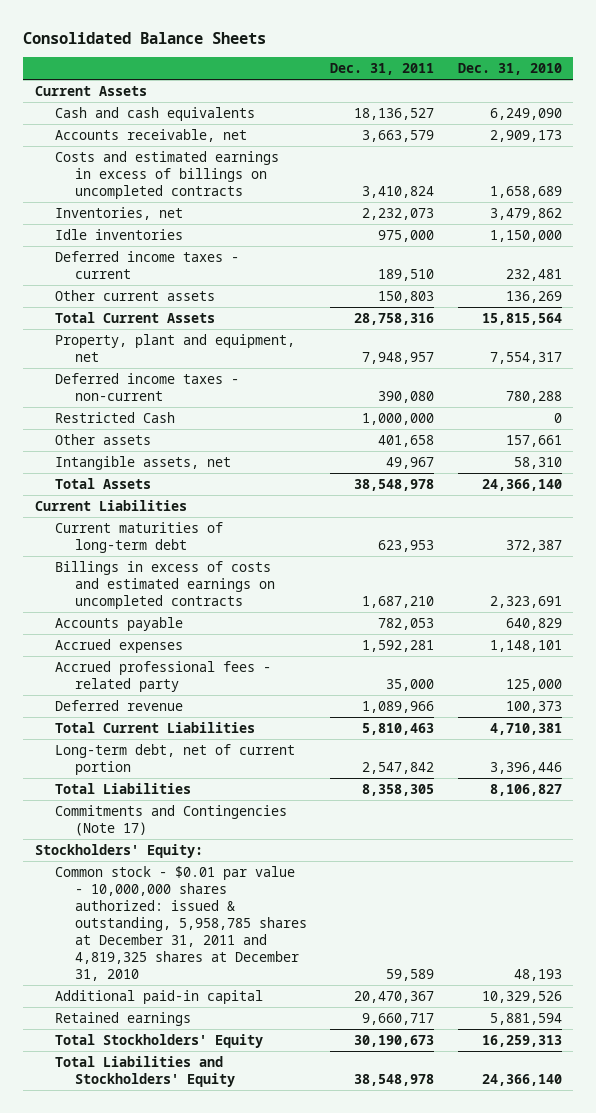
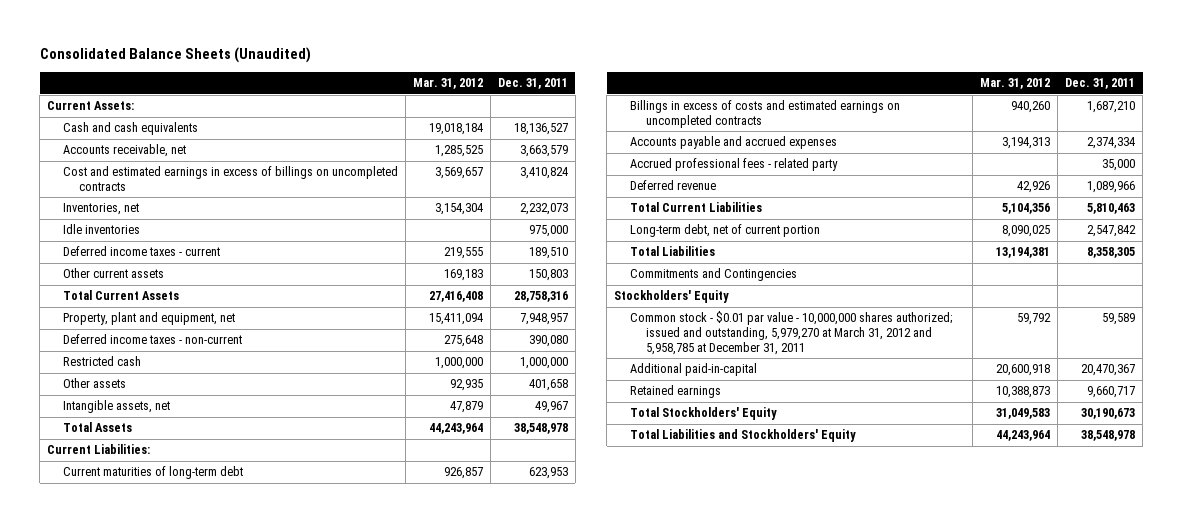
- Consolidated Balance Sheets
+ Consolidated Balance Sheets (Unaudited)
- | Dec. 31, 2011 | Dec. 31, 2010
+ | Mar. 31, 2012 | Dec. 31, 2011
- Current Assets
+ Current Assets:
- Costs and estimated earnings in excess of billings on uncompleted contracts | 3,410,824 | 1,658,689
+ Cost and estimated earnings in excess of billings on uncompleted contracts | 3,569,657 | 3,410,824
- Restricted Cash | 1,000,000 | 0
+ Restricted cash | 1,000,000 | 1,000,000
- Current Liabilities
+ Current Liabilities:
- Accounts payable | 782,053 | 640,829
- Accrued expenses | 1,592,281 | 1,148,101
+ Accounts payable and accrued expenses | 3,194,313 | 2,374,334
- Commitments and Contingencies (Note 17)
- Stockholders' Equity:
- Common stock - $0.01 par value - 10,000,000 shares authorized: issued & outstanding, 5,958,785 shares at December 31, 2011 and 4,819,325 shares at December 31, 2010 | 59,589 | 48,193
- Additional paid-in capital | 20,470,367 | 10,329,526
+ Commitments and Contingencies
+ Stockholders' Equity
+ Common stock - $0.01 par value - 10,000,000 shares authorized; issued and outstanding, 5,979,270 at March 31, 2012 and 5,958,785 at December 31, 2011 | 59,792 | 59,589
+ Additional paid-in-capital | 20,600,918 | 20,470,367

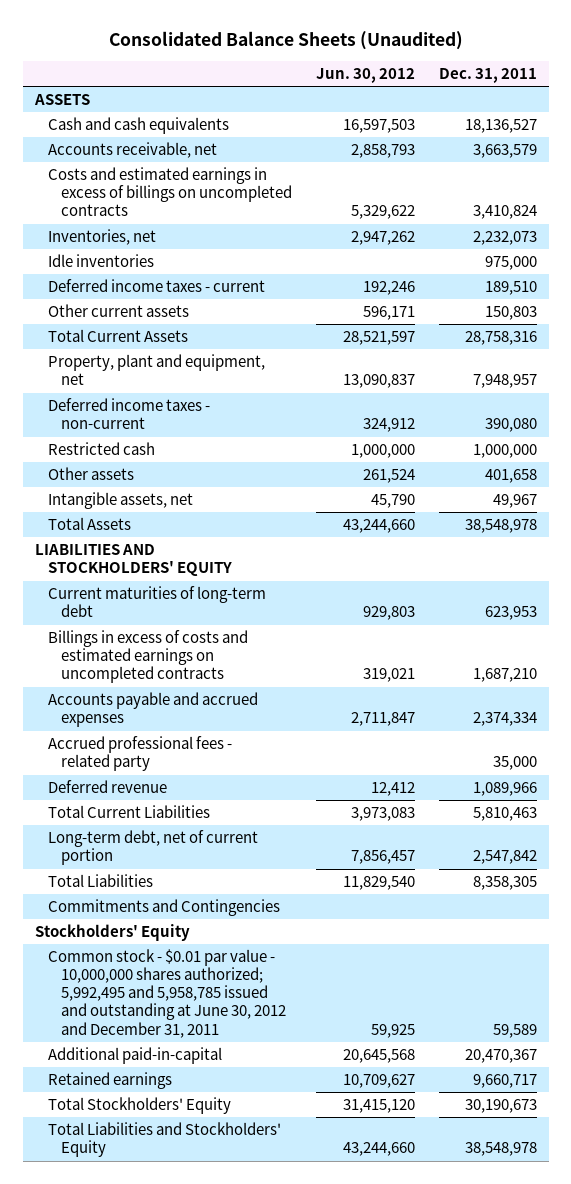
- | Mar. 31, 2012 | Dec. 31, 2011
+ | Jun. 30, 2012 | Dec. 31, 2011
- Current Assets:
+ ASSETS
- Cost and estimated earnings in excess of billings on uncompleted contracts | 3,569,657 | 3,410,824
+ Costs and estimated earnings in excess of billings on uncompleted contracts | 5,329,622 | 3,410,824
- Current Liabilities:
+ LIABILITIES AND STOCKHOLDERS' EQUITY
- Common stock - $0.01 par value - 10,000,000 shares authorized; issued and outstanding, 5,979,270 at March 31, 2012 and 5,958,785 at December 31, 2011 | 59,792 | 59,589
+ Common stock - $0.01 par value - 10,000,000 shares authorized; 5,992,495 and 5,958,785 issued and outstanding at June 30, 2012 and December 31, 2011 | 59,925 | 59,589

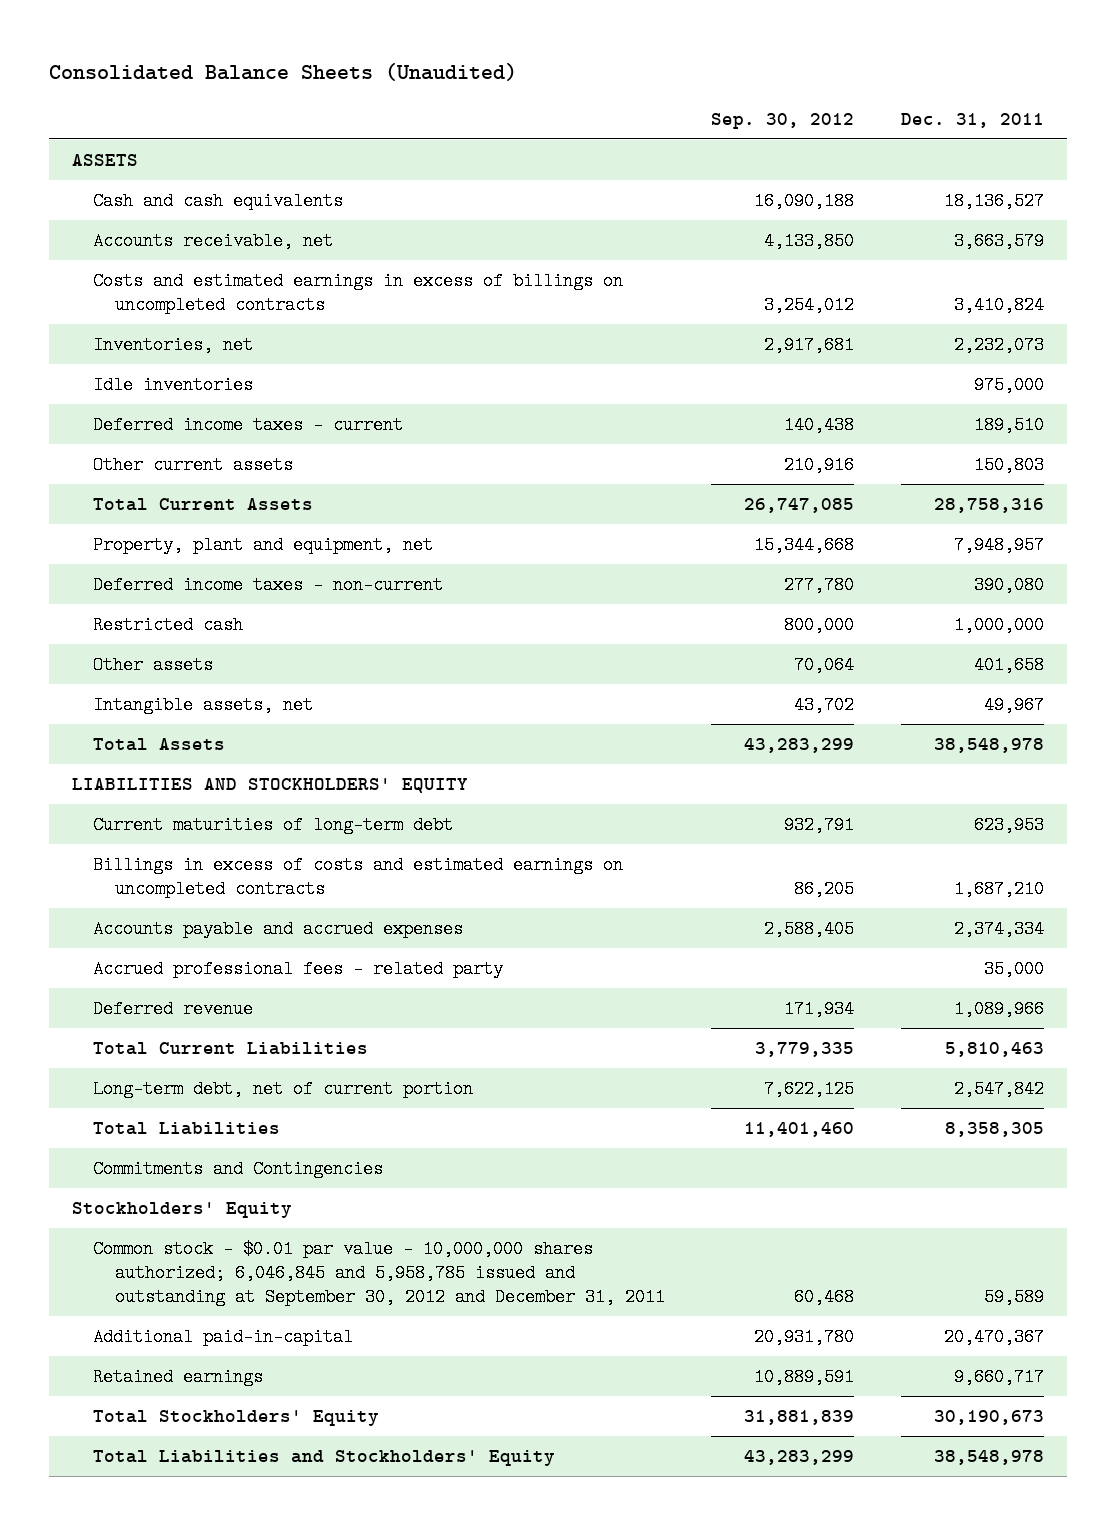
- | Jun. 30, 2012 | Dec. 31, 2011
+ | Sep. 30, 2012 | Dec. 31, 2011
- Common stock - $0.01 par value - 10,000,000 shares authorized; 5,992,495 and 5,958,785 issued and outstanding at June 30, 2012 and December 31, 2011 | 59,925 | 59,589
+ Common stock - $0.01 par value - 10,000,000 shares authorized; 6,046,845 and 5,958,785 issued and outstanding at September 30, 2012 and December 31, 2011 | 60,468 | 59,589

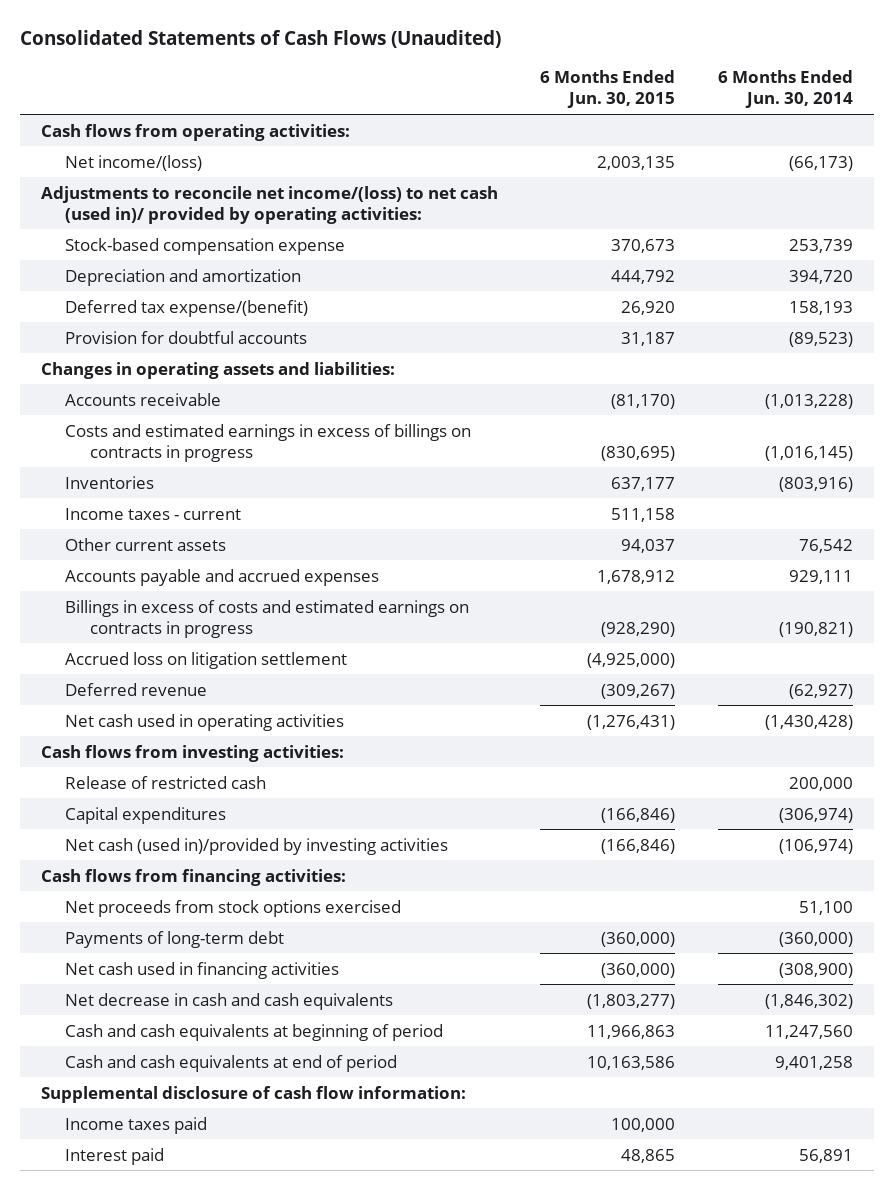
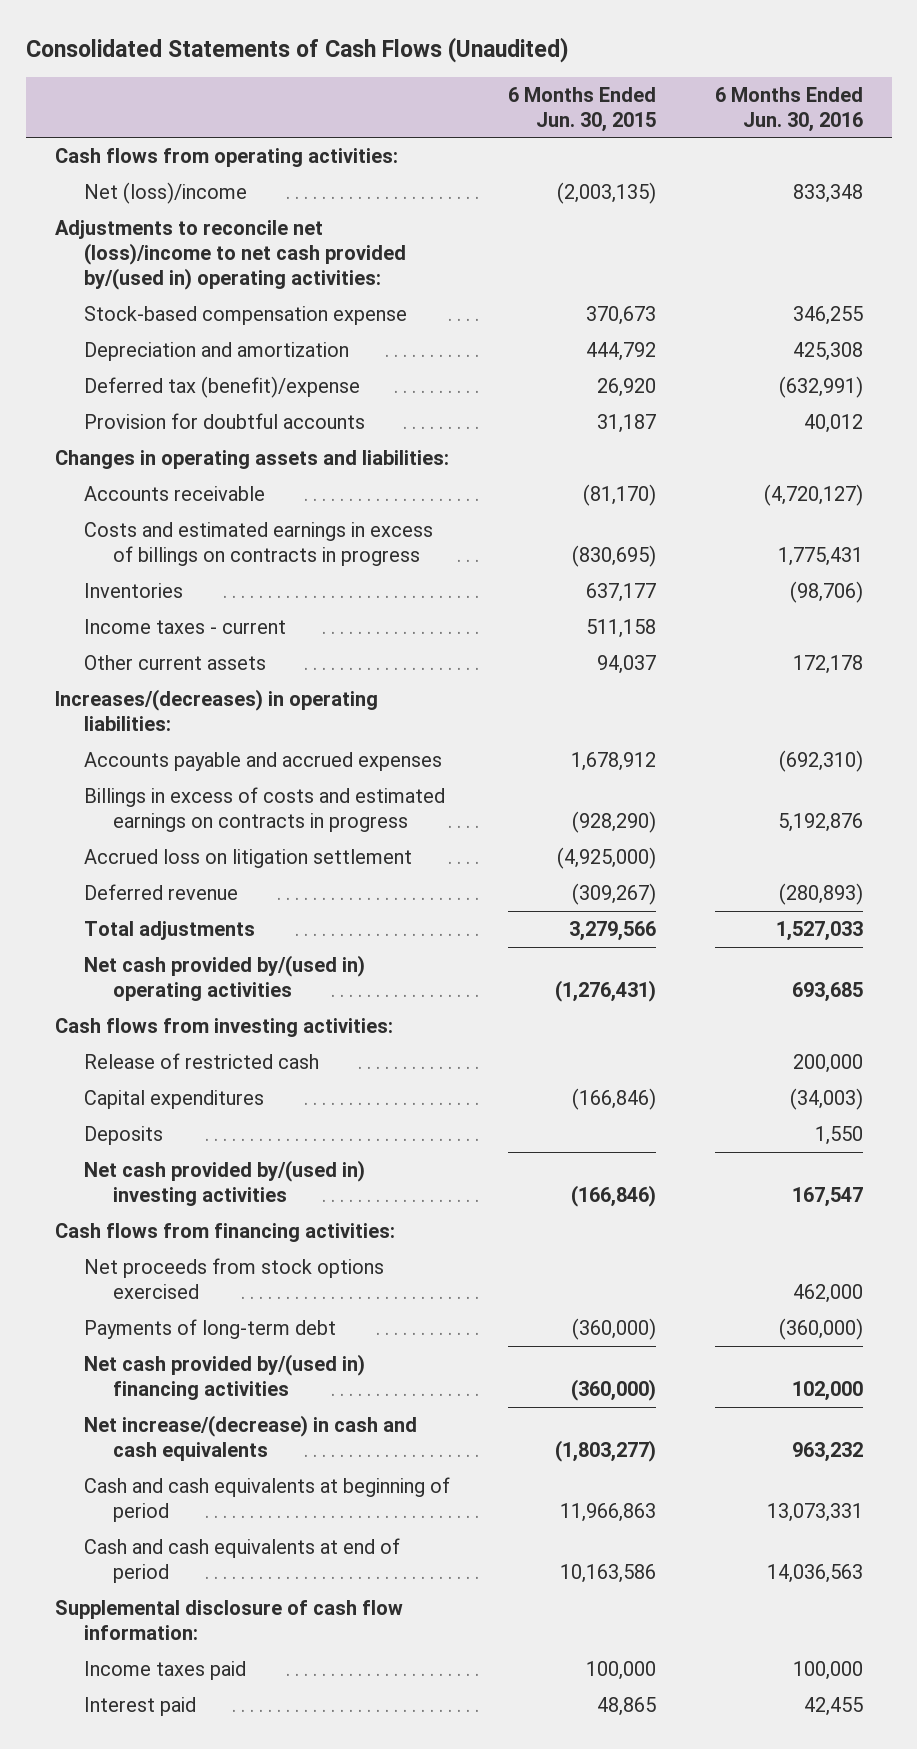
- | 6 Months Ended Jun. 30, 2015 | 6 Months Ended Jun. 30, 2014
+ | 6 Months Ended Jun. 30, 2015 | 6 Months Ended Jun. 30, 2016
- Net income/(loss) | 2,003,135 | (66,173)
- Adjustments to reconcile net income/(loss) to net cash (used in)/ provided by operating activities:
+ Net (loss)/income | (2,003,135) | 833,348
+ Adjustments to reconcile net (loss)/income to net cash provided by/(used in) operating activities:
- Deferred tax expense/(benefit) | 26,920 | 158,193
+ Deferred tax (benefit)/expense | 26,920 | (632,991)
+ Increases/(decreases) in operating liabilities:
- Net cash used in operating activities | (1,276,431) | (1,430,428)
+ Total adjustments | 3,279,566 | 1,527,033
+ Net cash provided by/(used in) operating activities | (1,276,431) | 693,685
- Net cash (used in)/provided by investing activities | (166,846) | (106,974)
+ Deposits | | 1,550
+ Net cash provided by/(used in) investing activities | (166,846) | 167,547
- Net cash used in financing activities | (360,000) | (308,900)
- Net decrease in cash and cash equivalents | (1,803,277) | (1,846,302)
+ Net cash provided by/(used in) financing activities | (360,000) | 102,000
+ Net increase/(decrease) in cash and cash equivalents | (1,803,277) | 963,232

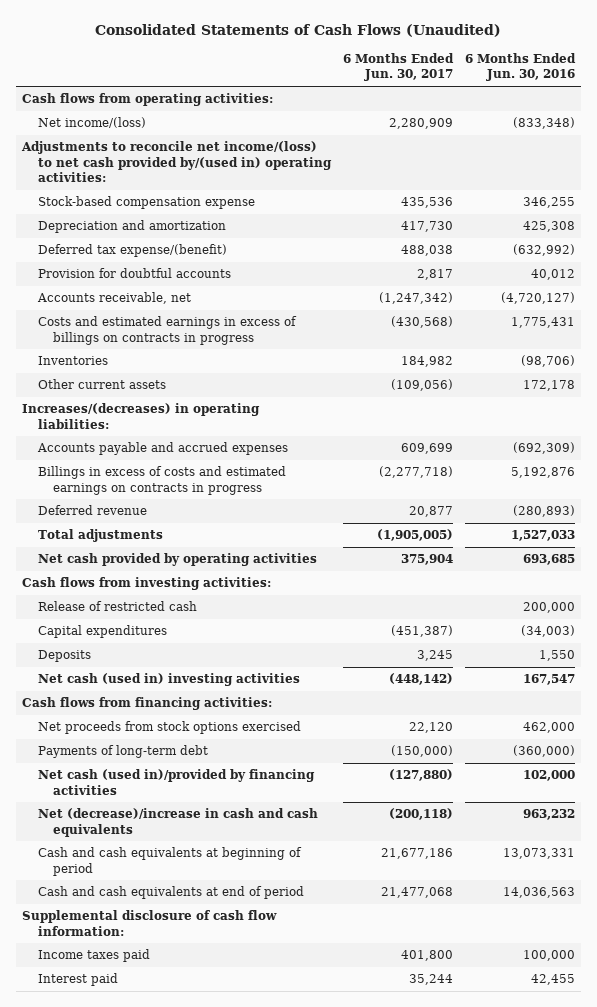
- | 6 Months Ended Jun. 30, 2015 | 6 Months Ended Jun. 30, 2016
+ | 6 Months Ended Jun. 30, 2017 | 6 Months Ended Jun. 30, 2016
- Net (loss)/income | (2,003,135) | 833,348
- Adjustments to reconcile net (loss)/income to net cash provided by/(used in) operating activities:
+ Net income/(loss) | 2,280,909 | (833,348)
+ Adjustments to reconcile net income/(loss) to net cash provided by/(used in) operating activities:
- Deferred tax (benefit)/expense | 26,920 | (632,991)
+ Deferred tax expense/(benefit) | 488,038 | (632,992)
- Changes in operating assets and liabilities:
- Accounts receivable | (81,170) | (4,720,127)
+ Accounts receivable, net | (1,247,342) | (4,720,127)
- Income taxes - current | 511,158 |
- Accounts payable and accrued expenses | 1,678,912 | (692,310)
+ Accounts payable and accrued expenses | 609,699 | (692,309)
- Accrued loss on litigation settlement | (4,925,000) |
- Net cash provided by/(used in) operating activities | (1,276,431) | 693,685
+ Net cash provided by operating activities | 375,904 | 693,685
- Net cash provided by/(used in) investing activities | (166,846) | 167,547
+ Net cash (used in) investing activities | (448,142) | 167,547
- Net cash provided by/(used in) financing activities | (360,000) | 102,000
- Net increase/(decrease) in cash and cash equivalents | (1,803,277) | 963,232
+ Net cash (used in)/provided by financing activities | (127,880) | 102,000
+ Net (decrease)/increase in cash and cash equivalents | (200,118) | 963,232

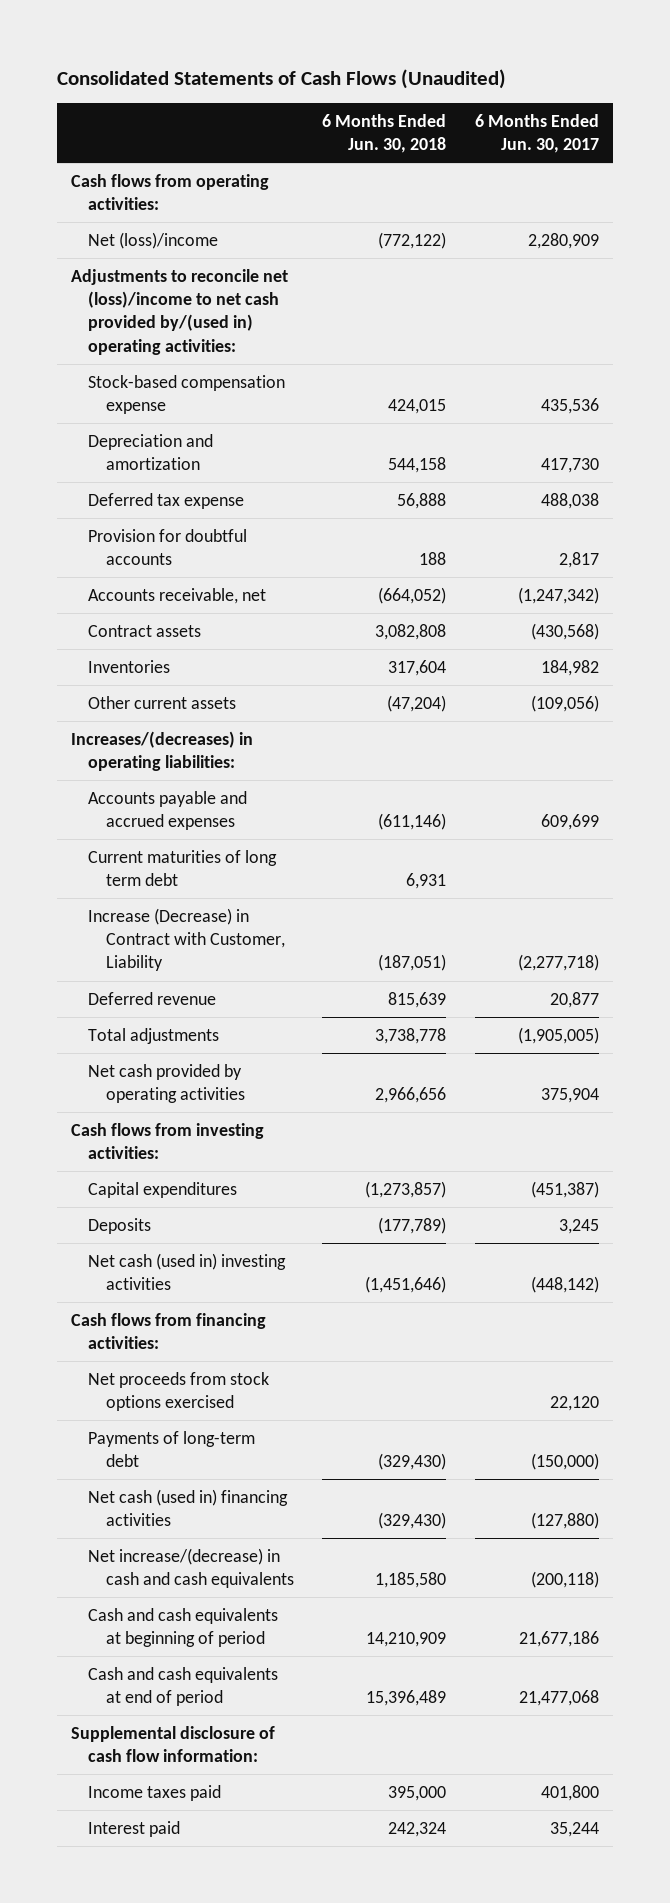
- | 6 Months Ended Jun. 30, 2017 | 6 Months Ended Jun. 30, 2016
+ | 6 Months Ended Jun. 30, 2018 | 6 Months Ended Jun. 30, 2017
- Net income/(loss) | 2,280,909 | (833,348)
- Adjustments to reconcile net income/(loss) to net cash provided by/(used in) operating activities:
+ Net (loss)/income | (772,122) | 2,280,909
+ Adjustments to reconcile net (loss)/income to net cash provided by/(used in) operating activities:
- Deferred tax expense/(benefit) | 488,038 | (632,992)
+ Deferred tax expense | 56,888 | 488,038
- Costs and estimated earnings in excess of billings on contracts in progress | (430,568) | 1,775,431
+ Contract assets | 3,082,808 | (430,568)
- Billings in excess of costs and estimated earnings on contracts in progress | (2,277,718) | 5,192,876
+ Current maturities of long term debt | 6,931 |
+ Increase (Decrease) in Contract with Customer, Liability | (187,051) | (2,277,718)
- Release of restricted cash | | 200,000
- Net cash (used in)/provided by financing activities | (127,880) | 102,000
- Net (decrease)/increase in cash and cash equivalents | (200,118) | 963,232
+ Net cash (used in) financing activities | (329,430) | (127,880)
+ Net increase/(decrease) in cash and cash equivalents | 1,185,580 | (200,118)

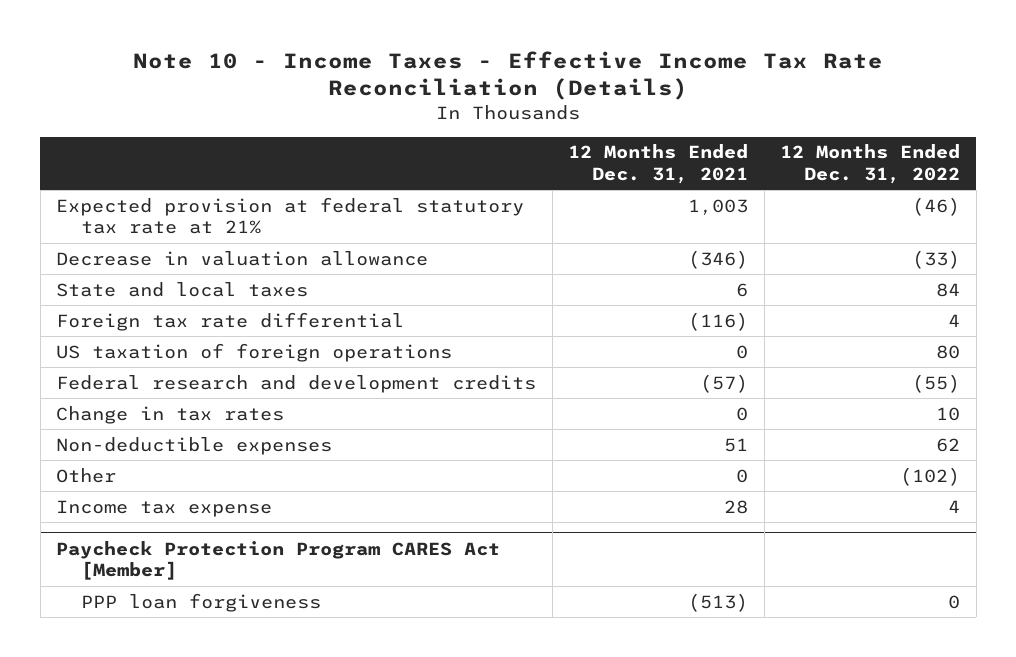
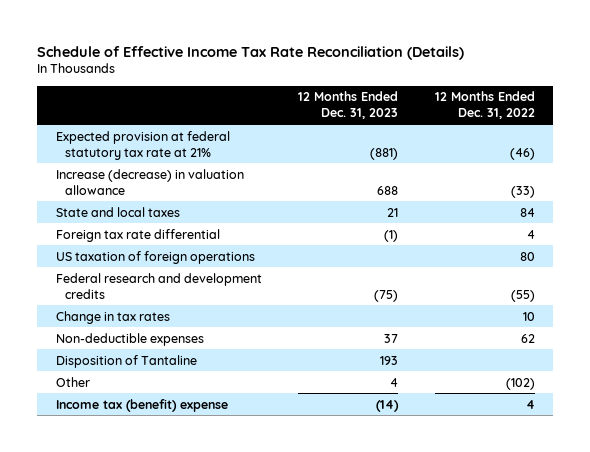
- Note 10 - Income Taxes - Effective Income Tax Rate Reconciliation (Details)
+ Schedule of Effective Income Tax Rate Reconciliation (Details)
- | 12 Months Ended Dec. 31, 2021 | 12 Months Ended Dec. 31, 2022
+ | 12 Months Ended Dec. 31, 2023 | 12 Months Ended Dec. 31, 2022
- Decrease in valuation allowance | (346) | (33)
+ Increase (decrease) in valuation allowance | 688 | (33)
+ Disposition of Tantaline | 193 |
- Income tax expense | 28 | 4
- Paycheck Protection Program CARES Act [Member]
- PPP loan forgiveness | (513) | 0
+ Income tax (benefit) expense | (14) | 4

